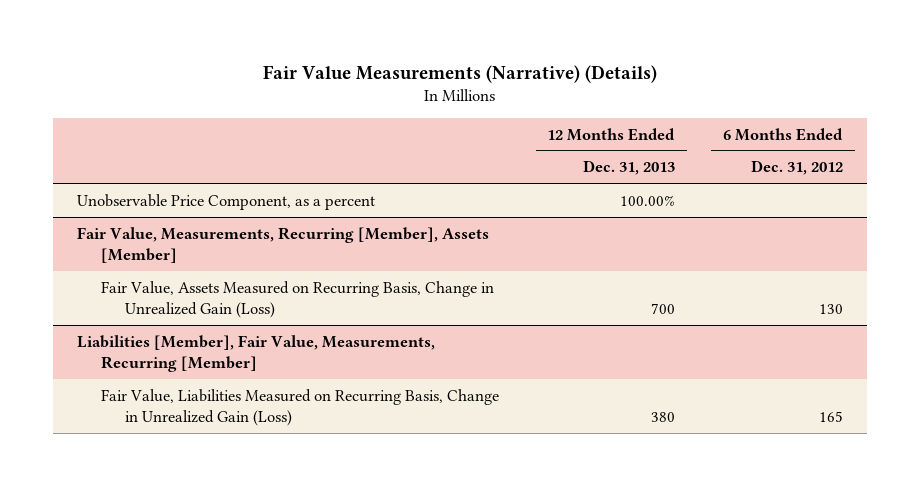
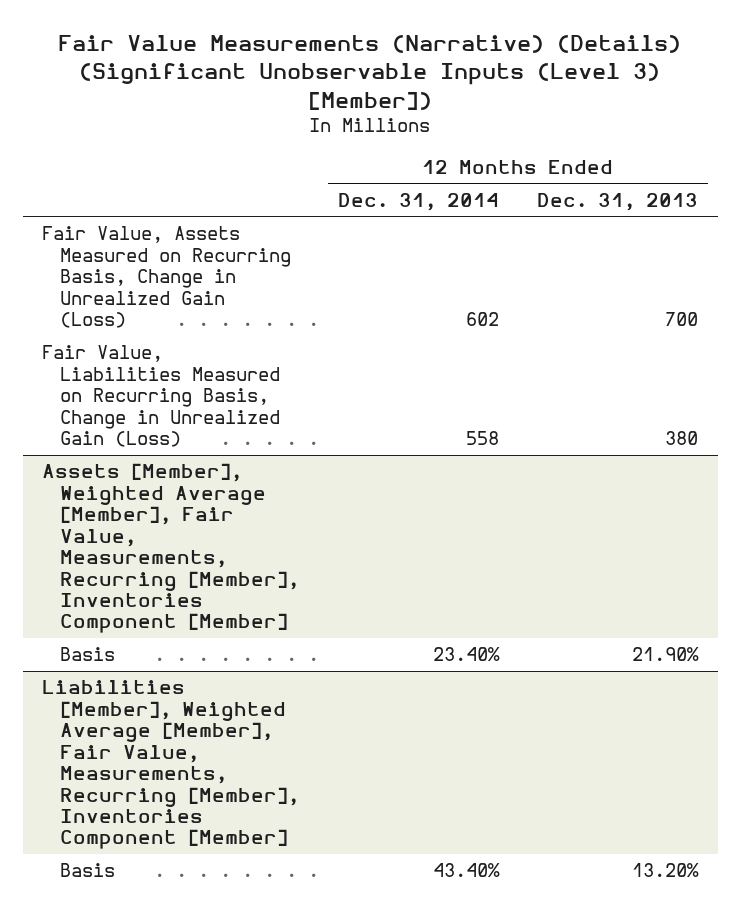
- Fair Value Measurements (Narrative) (Details)
+ Fair Value Measurements (Narrative) (Details) (Significant Unobservable Inputs (Level 3) [Member])
- | 12 Months Ended Dec. 31, 2013 | 6 Months Ended Dec. 31, 2012
+ | 12 Months Ended Dec. 31, 2014 | 12 Months Ended Dec. 31, 2013
- Unobservable Price Component, as a percent | 100.00% |
- Fair Value, Measurements, Recurring [Member], Assets [Member]
- Liabilities [Member], Fair Value, Measurements, Recurring [Member]
+ Assets [Member], Weighted Average [Member], Fair Value, Measurements, Recurring [Member], Inventories Component [Member]
+ Basis | 23.40% | 21.90%
+ Liabilities [Member], Weighted Average [Member], Fair Value, Measurements, Recurring [Member], Inventories Component [Member]
+ Basis | 43.40% | 13.20%

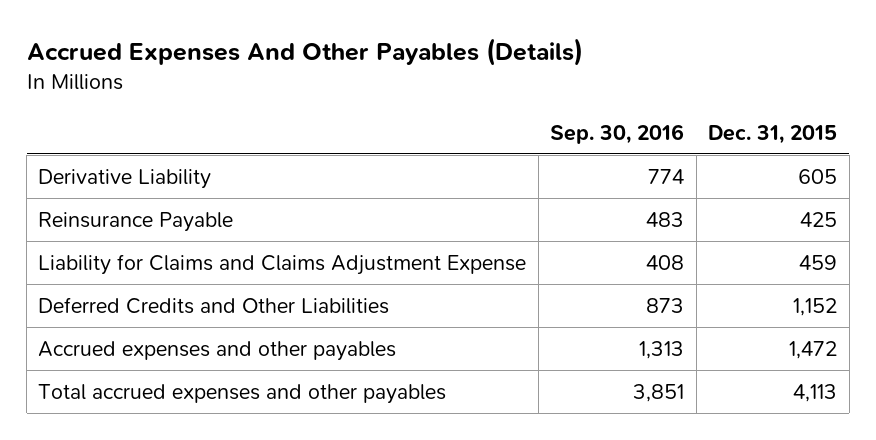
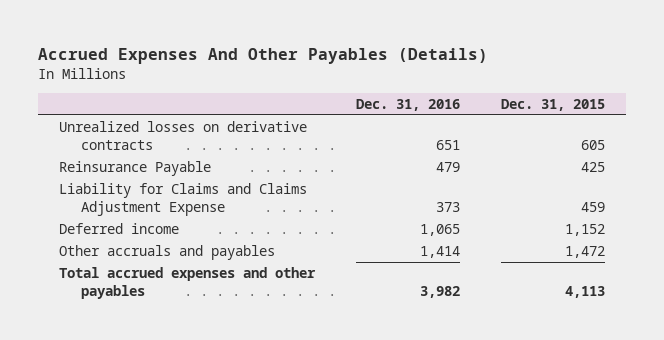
- | Sep. 30, 2016 | Dec. 31, 2015
+ | Dec. 31, 2016 | Dec. 31, 2015
- Derivative Liability | 774 | 605
+ Unrealized losses on derivative contracts | 651 | 605
- Deferred Credits and Other Liabilities | 873 | 1,152
- Accrued expenses and other payables | 1,313 | 1,472
+ Deferred income | 1,065 | 1,152
+ Other accruals and payables | 1,414 | 1,472

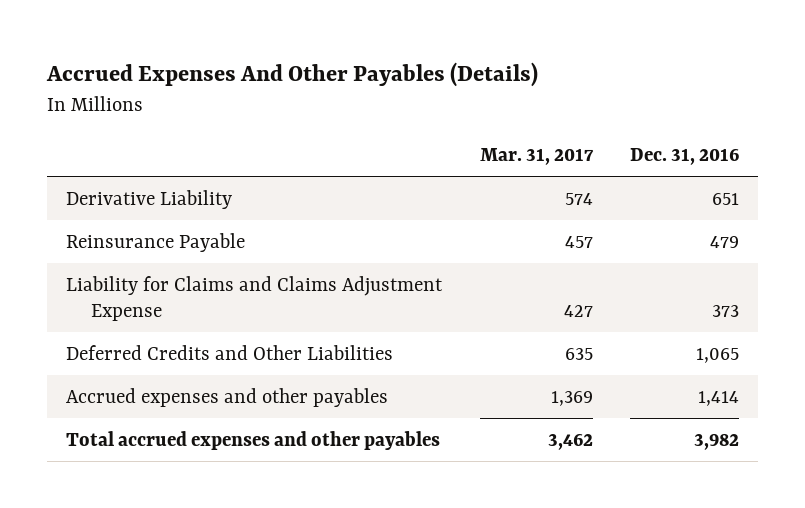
- | Dec. 31, 2016 | Dec. 31, 2015
+ | Mar. 31, 2017 | Dec. 31, 2016
- Unrealized losses on derivative contracts | 651 | 605
+ Derivative Liability | 574 | 651
- Deferred income | 1,065 | 1,152
- Other accruals and payables | 1,414 | 1,472
+ Deferred Credits and Other Liabilities | 635 | 1,065
+ Accrued expenses and other payables | 1,369 | 1,414

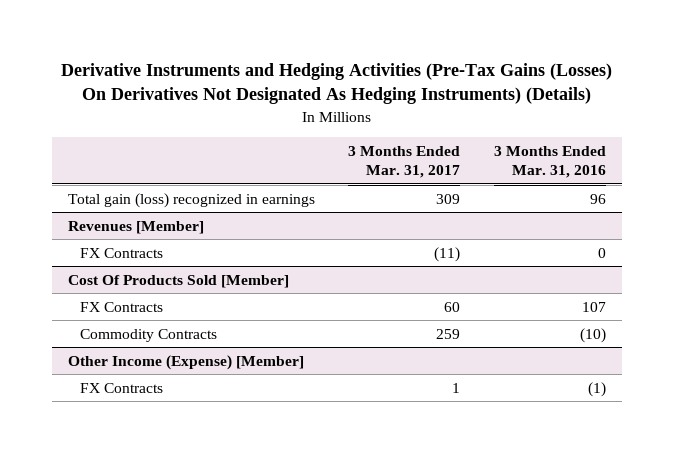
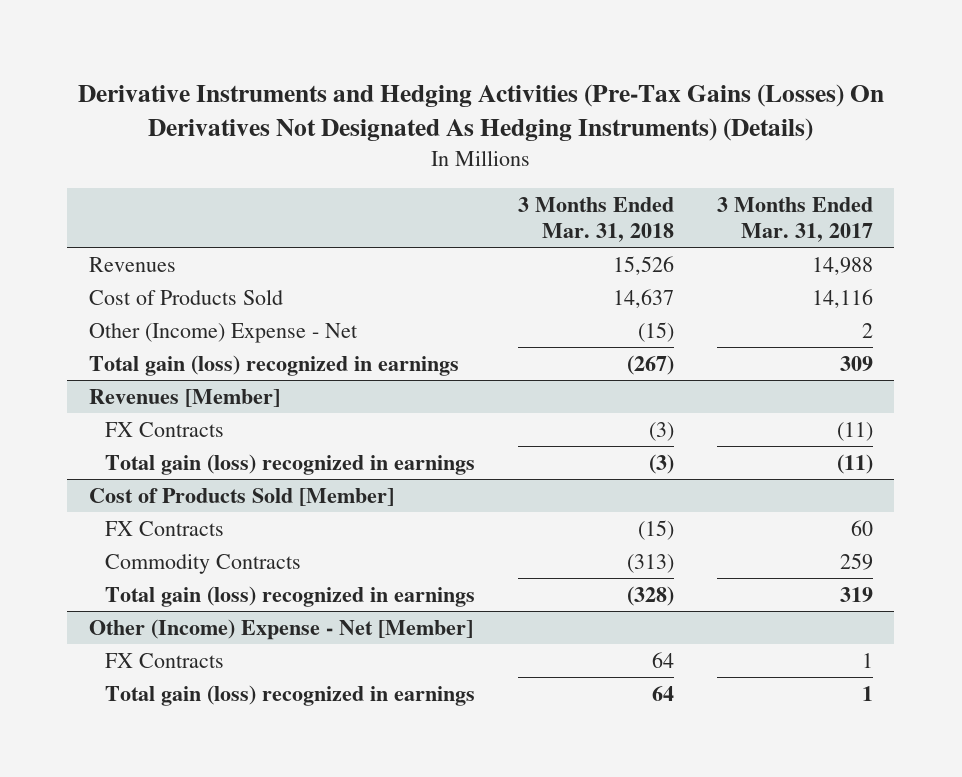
- | 3 Months Ended Mar. 31, 2017 | 3 Months Ended Mar. 31, 2016
+ | 3 Months Ended Mar. 31, 2018 | 3 Months Ended Mar. 31, 2017
+ Revenues | 15,526 | 14,988
+ Cost of Products Sold | 14,637 | 14,116
+ Other (Income) Expense - Net | (15) | 2
- Cost Of Products Sold [Member]
@ Revenues [Member]
+ Total gain (loss) recognized in earnings | (3) | (11)
+ Cost of Products Sold [Member]
- Other Income (Expense) [Member]
+ Total gain (loss) recognized in earnings | (328) | 319
+ Other (Income) Expense - Net [Member]
+ Total gain (loss) recognized in earnings | 64 | 1

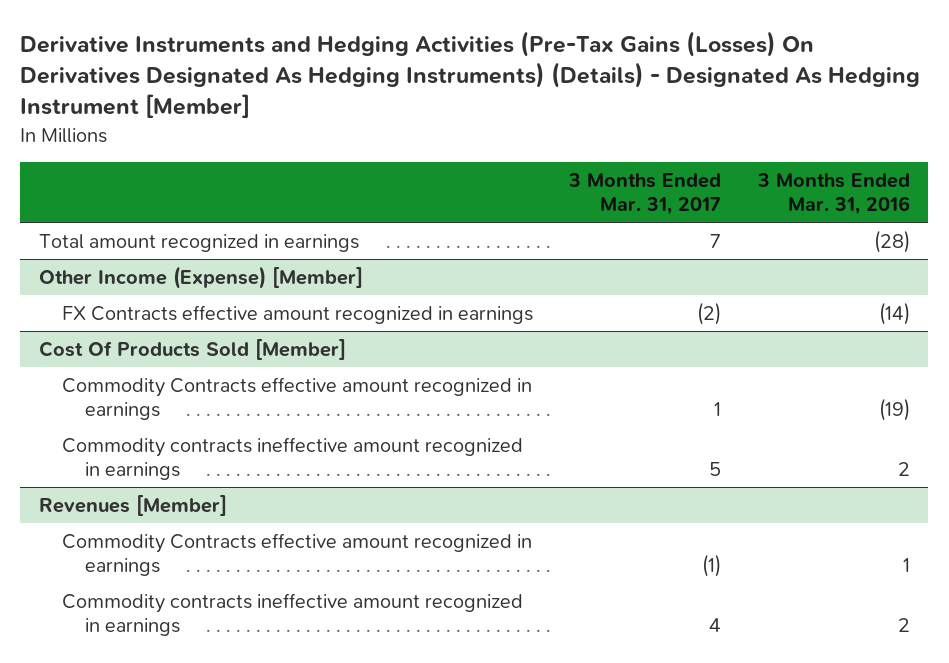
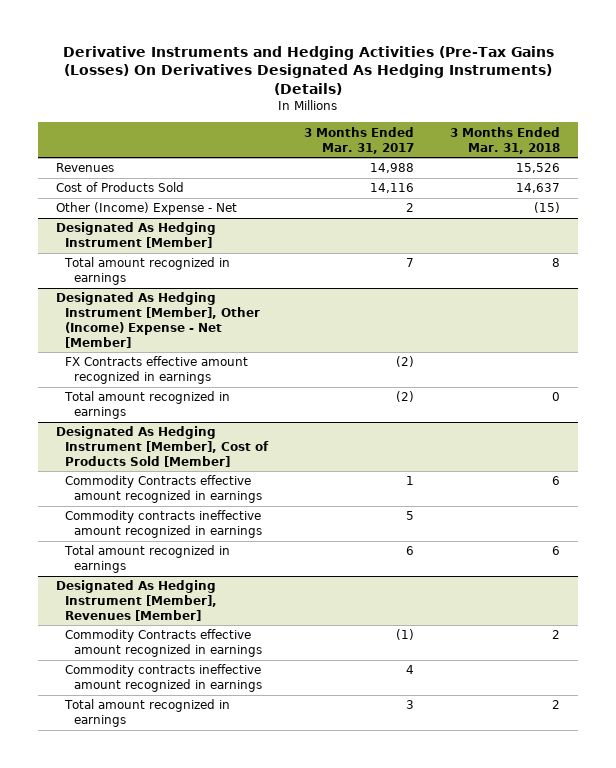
- Derivative Instruments and Hedging Activities (Pre-Tax Gains (Losses) On Derivatives Designated As Hedging Instruments) (Details) - Designated As Hedging Instrument [Member]
+ Derivative Instruments and Hedging Activities (Pre-Tax Gains (Losses) On Derivatives Designated As Hedging Instruments) (Details)
- | 3 Months Ended Mar. 31, 2017 | 3 Months Ended Mar. 31, 2016
+ | 3 Months Ended Mar. 31, 2017 | 3 Months Ended Mar. 31, 2018
+ Revenues | 14,988 | 15,526
+ Cost of Products Sold | 14,116 | 14,637
+ Other (Income) Expense - Net | 2 | (15)
+ Designated As Hedging Instrument [Member]
- Other Income (Expense) [Member]
+ Designated As Hedging Instrument [Member], Other (Income) Expense - Net [Member]
- Cost Of Products Sold [Member]
+ Total amount recognized in earnings | (2) | 0
+ Designated As Hedging Instrument [Member], Cost of Products Sold [Member]
- Revenues [Member]
+ Total amount recognized in earnings | 6 | 6
+ Designated As Hedging Instrument [Member], Revenues [Member]
+ Total amount recognized in earnings | 3 | 2

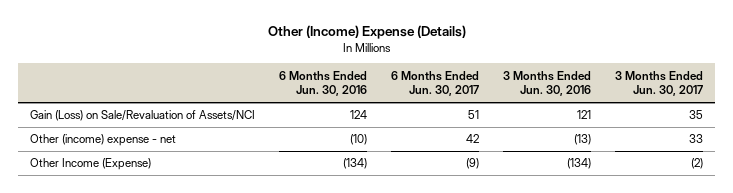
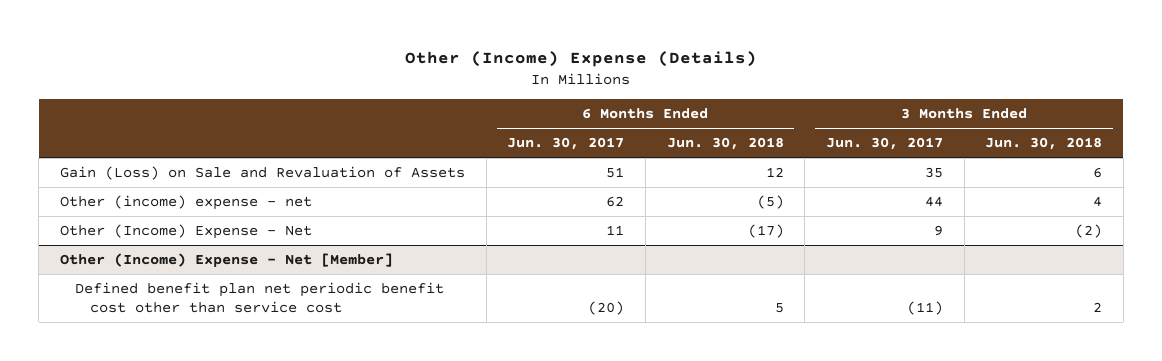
- | 6 Months Ended Jun. 30, 2016 | 6 Months Ended Jun. 30, 2017 | 3 Months Ended Jun. 30, 2016 | 3 Months Ended Jun. 30, 2017
+ | 6 Months Ended Jun. 30, 2017 | 6 Months Ended Jun. 30, 2018 | 3 Months Ended Jun. 30, 2017 | 3 Months Ended Jun. 30, 2018
- Gain (Loss) on Sale/Revaluation of Assets/NCI | 124 | 51 | 121 | 35
- Other (income) expense - net | (10) | 42 | (13) | 33
- Other Income (Expense) | (134) | (9) | (134) | (2)
+ Gain (Loss) on Sale and Revaluation of Assets | 51 | 12 | 35 | 6
+ Other (income) expense - net | 62 | (5) | 44 | 4
+ Other (Income) Expense - Net | 11 | (17) | 9 | (2)
+ Other (Income) Expense - Net [Member]
+ Defined benefit plan net periodic benefit cost other than service cost | (20) | 5 | (11) | 2

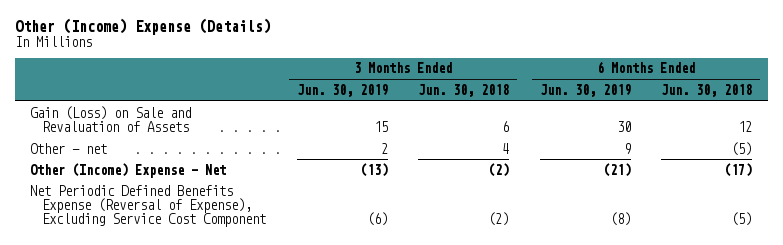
- | 6 Months Ended Jun. 30, 2017 | 6 Months Ended Jun. 30, 2018 | 3 Months Ended Jun. 30, 2017 | 3 Months Ended Jun. 30, 2018
+ | 3 Months Ended Jun. 30, 2019 | 3 Months Ended Jun. 30, 2018 | 6 Months Ended Jun. 30, 2019 | 6 Months Ended Jun. 30, 2018
- Other (income) expense - net | 62 | (5) | 44 | 4
+ Other - net | 2 | 4 | 9 | (5)
- Other (Income) Expense - Net [Member]
- Defined benefit plan net periodic benefit cost other than service cost | (20) | 5 | (11) | 2
+ Net Periodic Defined Benefits Expense (Reversal of Expense), Excluding Service Cost Component | (6) | (2) | (8) | (5)

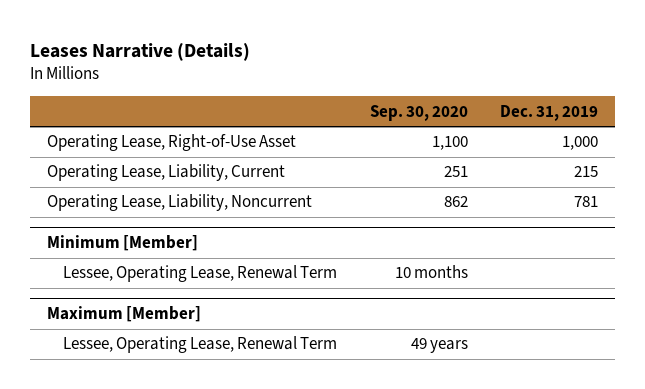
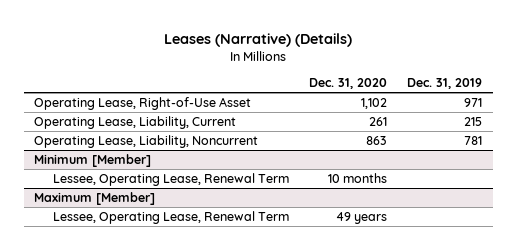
- Leases Narrative (Details)
+ Leases (Narrative) (Details)
- | Sep. 30, 2020 | Dec. 31, 2019
+ | Dec. 31, 2020 | Dec. 31, 2019
- Operating Lease, Right-of-Use Asset | 1,100 | 1,000
+ Operating Lease, Right-of-Use Asset | 1,102 | 971

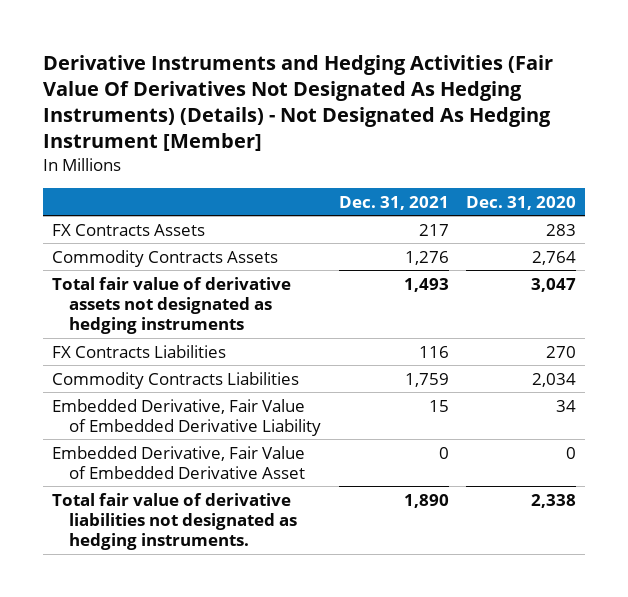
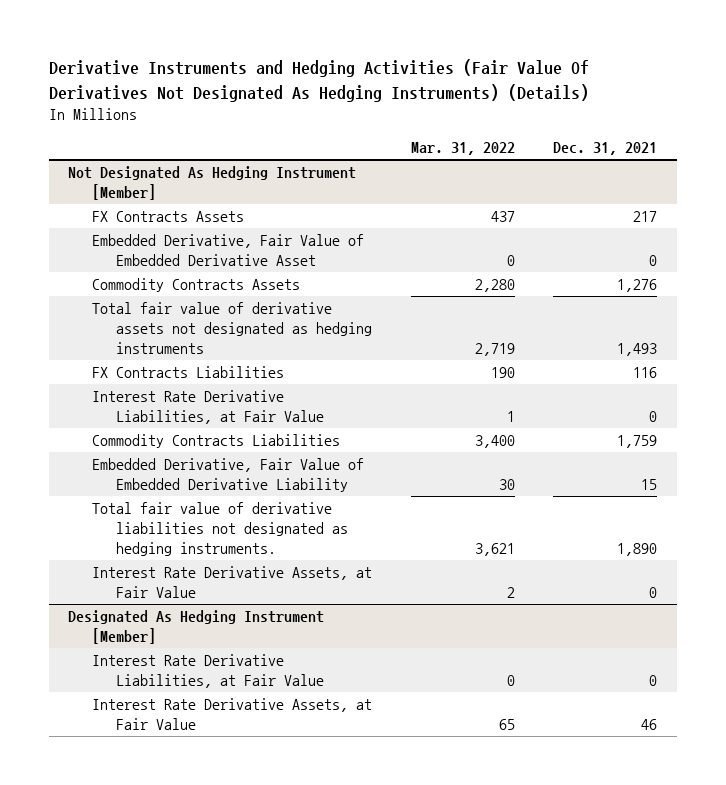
- Derivative Instruments and Hedging Activities (Fair Value Of Derivatives Not Designated As Hedging Instruments) (Details) - Not Designated As Hedging Instrument [Member]
+ Derivative Instruments and Hedging Activities (Fair Value Of Derivatives Not Designated As Hedging Instruments) (Details)
- | Dec. 31, 2021 | Dec. 31, 2020
+ | Mar. 31, 2022 | Dec. 31, 2021
+ Not Designated As Hedging Instrument [Member]
+ Embedded Derivative, Fair Value of Embedded Derivative Asset | 0 | 0
+ Interest Rate Derivative Liabilities, at Fair Value | 1 | 0
- Embedded Derivative, Fair Value of Embedded Derivative Asset | 0 | 0
+ Interest Rate Derivative Assets, at Fair Value | 2 | 0
+ Designated As Hedging Instrument [Member]
+ Interest Rate Derivative Liabilities, at Fair Value | 0 | 0
+ Interest Rate Derivative Assets, at Fair Value | 65 | 46

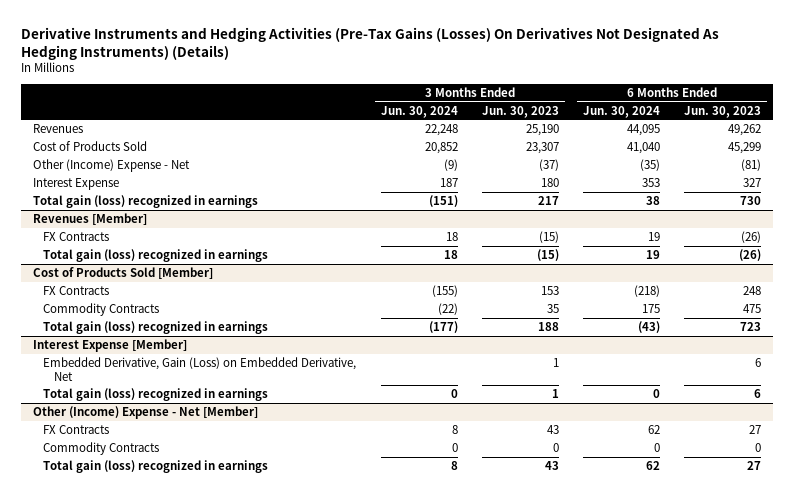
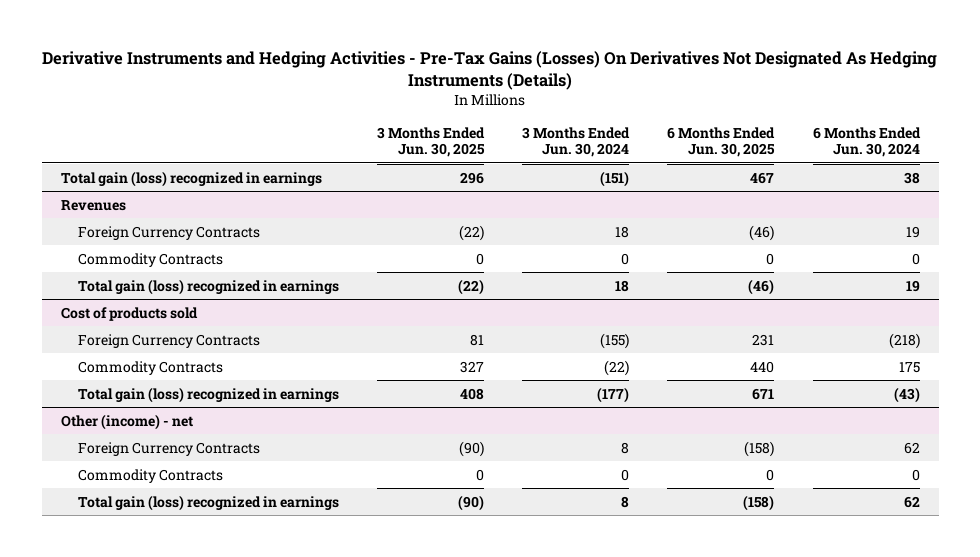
- Derivative Instruments and Hedging Activities (Pre-Tax Gains (Losses) On Derivatives Not Designated As Hedging Instruments) (Details)
+ Derivative Instruments and Hedging Activities - Pre-Tax Gains (Losses) On Derivatives Not Designated As Hedging Instruments (Details)
- | 3 Months Ended Jun. 30, 2024 | 3 Months Ended Jun. 30, 2023 | 6 Months Ended Jun. 30, 2024 | 6 Months Ended Jun. 30, 2023
+ | 3 Months Ended Jun. 30, 2025 | 3 Months Ended Jun. 30, 2024 | 6 Months Ended Jun. 30, 2025 | 6 Months Ended Jun. 30, 2024
- Revenues | 22,248 | 25,190 | 44,095 | 49,262
- Cost of Products Sold | 20,852 | 23,307 | 41,040 | 45,299
- Other (Income) Expense - Net | (9) | (37) | (35) | (81)
- Interest Expense | 187 | 180 | 353 | 327
- Revenues [Member]
- FX Contracts | 18 | (15) | 19 | (26)
+ Revenues
+ Foreign Currency Contracts | (22) | 18 | (46) | 19
+ Commodity Contracts | 0 | 0 | 0 | 0
- Cost of Products Sold [Member]
- FX Contracts | (155) | 153 | (218) | 248
+ Cost of products sold
+ Foreign Currency Contracts | 81 | (155) | 231 | (218)
- Interest Expense [Member]
- Embedded Derivative, Gain (Loss) on Embedded Derivative, Net | | 1 | | 6
- Total gain (loss) recognized in earnings | 0 | 1 | 0 | 6
- Other (Income) Expense - Net [Member]
- FX Contracts | 8 | 43 | 62 | 27
+ Other (income) - net
+ Foreign Currency Contracts | (90) | 8 | (158) | 62

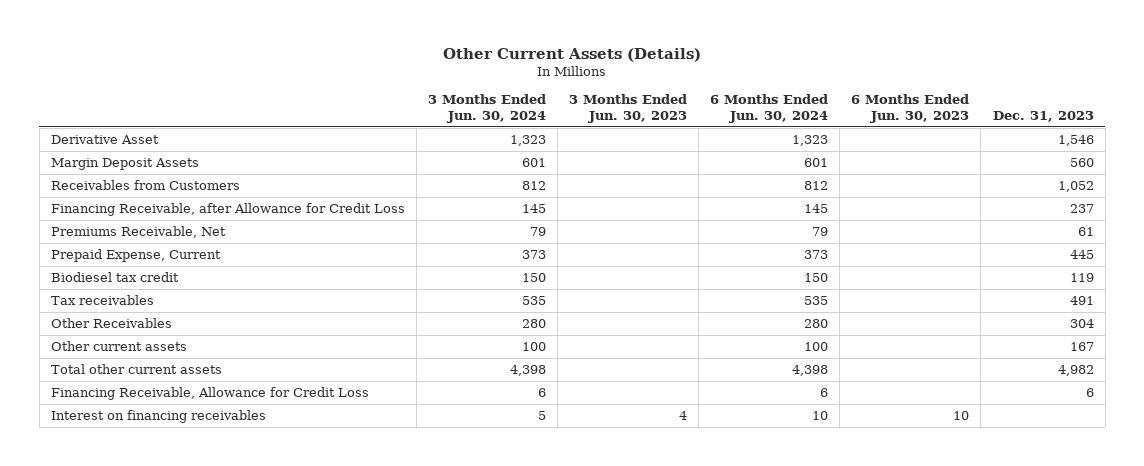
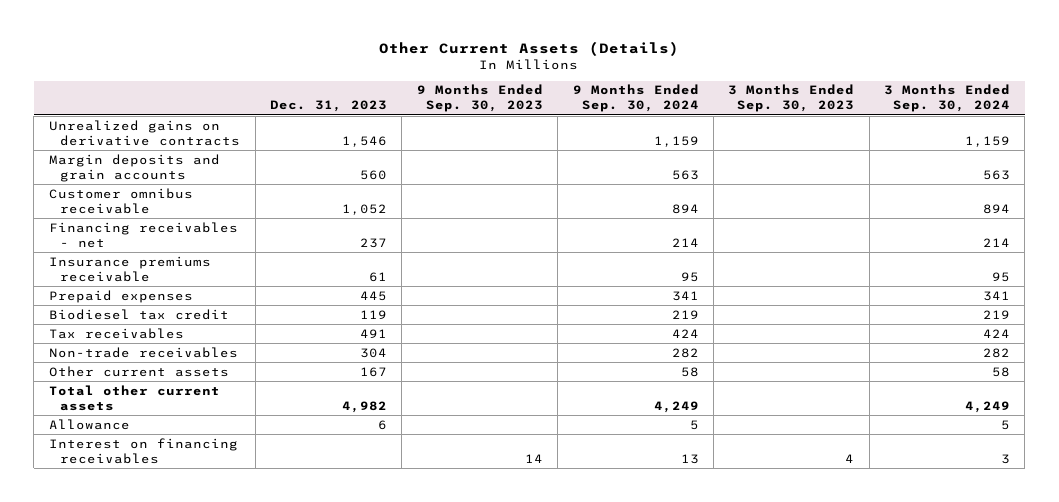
- | 3 Months Ended Jun. 30, 2024 | 3 Months Ended Jun. 30, 2023 | 6 Months Ended Jun. 30, 2024 | 6 Months Ended Jun. 30, 2023 | Dec. 31, 2023
+ | Dec. 31, 2023 | 9 Months Ended Sep. 30, 2023 | 9 Months Ended Sep. 30, 2024 | 3 Months Ended Sep. 30, 2023 | 3 Months Ended Sep. 30, 2024
- Derivative Asset | 1,323 | | 1,323 | | 1,546
- Margin Deposit Assets | 601 | | 601 | | 560
- Receivables from Customers | 812 | | 812 | | 1,052
- Financing Receivable, after Allowance for Credit Loss | 145 | | 145 | | 237
- Premiums Receivable, Net | 79 | | 79 | | 61
- Prepaid Expense, Current | 373 | | 373 | | 445
+ Unrealized gains on derivative contracts | 1,546 | | 1,159 | | 1,159
+ Margin deposits and grain accounts | 560 | | 563 | | 563
+ Customer omnibus receivable | 1,052 | | 894 | | 894
+ Financing receivables - net | 237 | | 214 | | 214
+ Insurance premiums receivable | 61 | | 95 | | 95
+ Prepaid expenses | 445 | | 341 | | 341
- Other Receivables | 280 | | 280 | | 304
+ Non-trade receivables | 304 | | 282 | | 282
- Financing Receivable, Allowance for Credit Loss | 6 | | 6 | | 6
+ Allowance | 6 | | 5 | | 5

